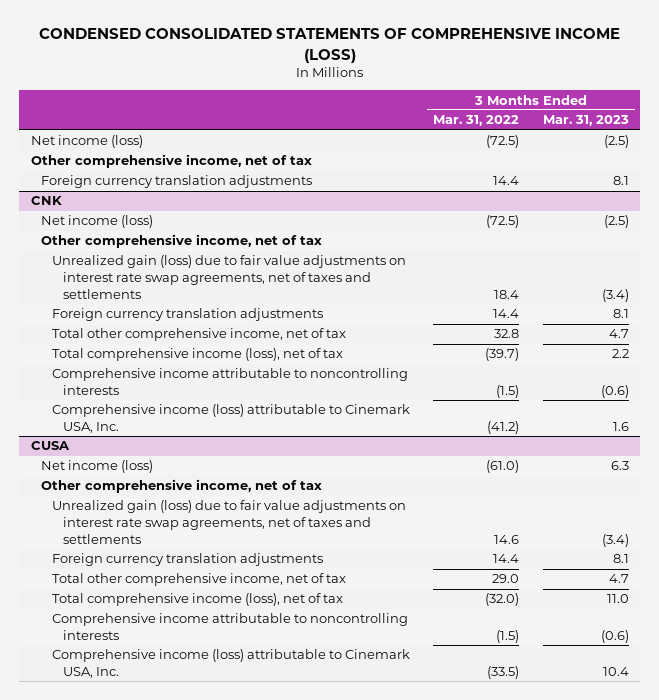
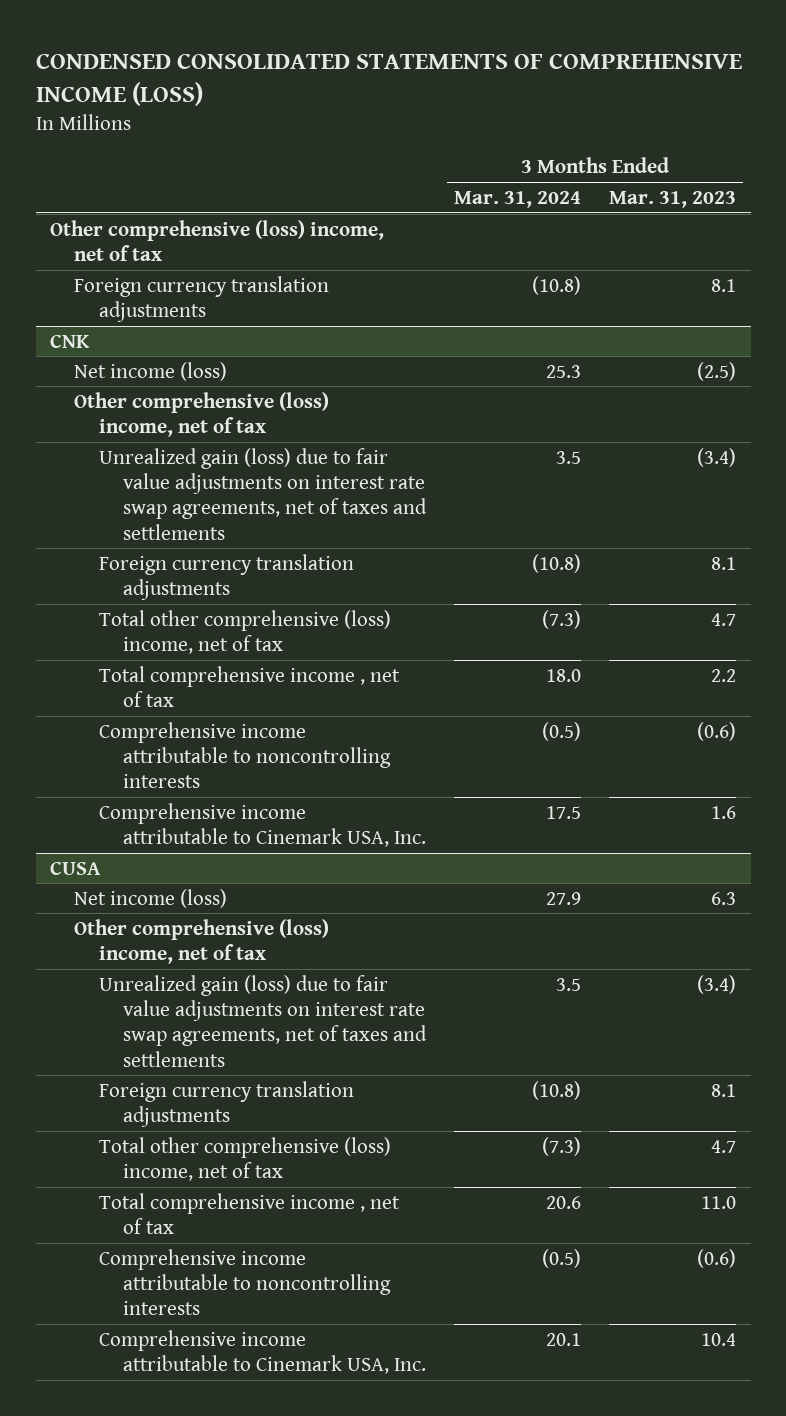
- | 3 Months Ended Mar. 31, 2022 | 3 Months Ended Mar. 31, 2023
+ | 3 Months Ended Mar. 31, 2024 | 3 Months Ended Mar. 31, 2023
- Net income (loss) | (72.5) | (2.5)
- Other comprehensive income, net of tax
+ Other comprehensive (loss) income, net of tax
@ CNK
- Other comprehensive income, net of tax
+ Other comprehensive (loss) income, net of tax
- Total other comprehensive income, net of tax | 32.8 | 4.7
- Total comprehensive income (loss), net of tax | (39.7) | 2.2
+ Total other comprehensive (loss) income, net of tax | (7.3) | 4.7
+ Total comprehensive income , net of tax | 18.0 | 2.2
- Comprehensive income (loss) attributable to Cinemark USA, Inc. | (41.2) | 1.6
+ Comprehensive income attributable to Cinemark USA, Inc. | 17.5 | 1.6
@ CUSA
- Other comprehensive income, net of tax
+ Other comprehensive (loss) income, net of tax
- Total other comprehensive income, net of tax | 29.0 | 4.7
- Total comprehensive income (loss), net of tax | (32.0) | 11.0
+ Total other comprehensive (loss) income, net of tax | (7.3) | 4.7
+ Total comprehensive income , net of tax | 20.6 | 11.0
- Comprehensive income (loss) attributable to Cinemark USA, Inc. | (33.5) | 10.4
+ Comprehensive income attributable to Cinemark USA, Inc. | 20.1 | 10.4

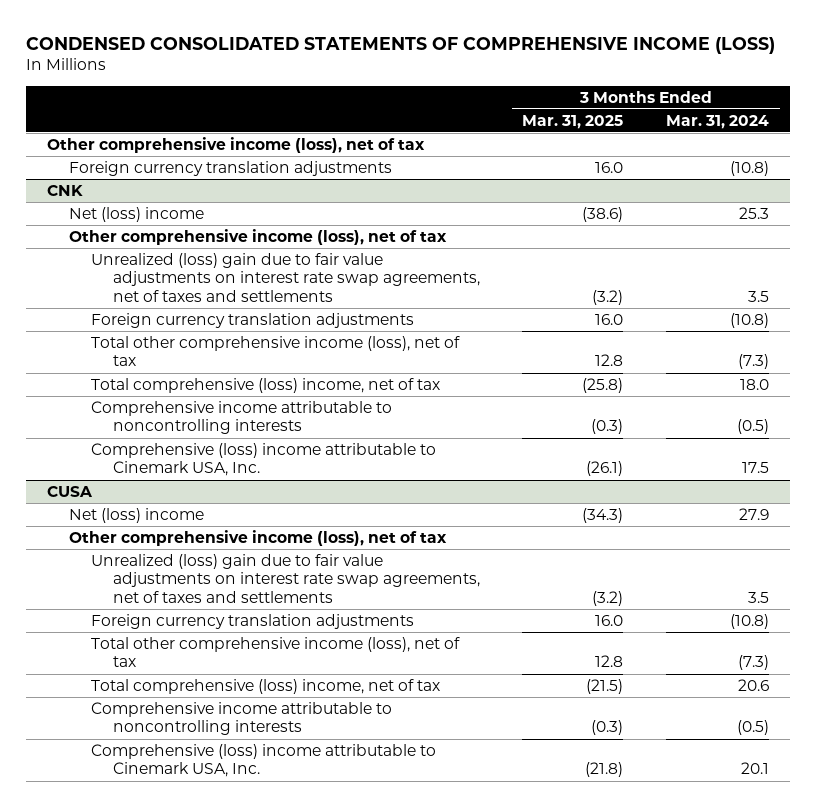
- | 3 Months Ended Mar. 31, 2024 | 3 Months Ended Mar. 31, 2023
+ | 3 Months Ended Mar. 31, 2025 | 3 Months Ended Mar. 31, 2024
- Other comprehensive (loss) income, net of tax
+ Other comprehensive income (loss), net of tax
@ CNK
- Net income (loss) | 25.3 | (2.5)
- Other comprehensive (loss) income, net of tax
- Unrealized gain (loss) due to fair value adjustments on interest rate swap agreements, net of taxes and settlements | 3.5 | (3.4)
+ Net (loss) income | (38.6) | 25.3
+ Other comprehensive income (loss), net of tax
+ Unrealized (loss) gain due to fair value adjustments on interest rate swap agreements, net of taxes and settlements | (3.2) | 3.5
- Total other comprehensive (loss) income, net of tax | (7.3) | 4.7
- Total comprehensive income , net of tax | 18.0 | 2.2
+ Total other comprehensive income (loss), net of tax | 12.8 | (7.3)
+ Total comprehensive (loss) income, net of tax | (25.8) | 18.0
- Comprehensive income attributable to Cinemark USA, Inc. | 17.5 | 1.6
+ Comprehensive (loss) income attributable to Cinemark USA, Inc. | (26.1) | 17.5
@ CUSA
- Net income (loss) | 27.9 | 6.3
- Other comprehensive (loss) income, net of tax
- Unrealized gain (loss) due to fair value adjustments on interest rate swap agreements, net of taxes and settlements | 3.5 | (3.4)
+ Net (loss) income | (34.3) | 27.9
+ Other comprehensive income (loss), net of tax
+ Unrealized (loss) gain due to fair value adjustments on interest rate swap agreements, net of taxes and settlements | (3.2) | 3.5
- Total other comprehensive (loss) income, net of tax | (7.3) | 4.7
- Total comprehensive income , net of tax | 20.6 | 11.0
+ Total other comprehensive income (loss), net of tax | 12.8 | (7.3)
+ Total comprehensive (loss) income, net of tax | (21.5) | 20.6
- Comprehensive income attributable to Cinemark USA, Inc. | 20.1 | 10.4
+ Comprehensive (loss) income attributable to Cinemark USA, Inc. | (21.8) | 20.1

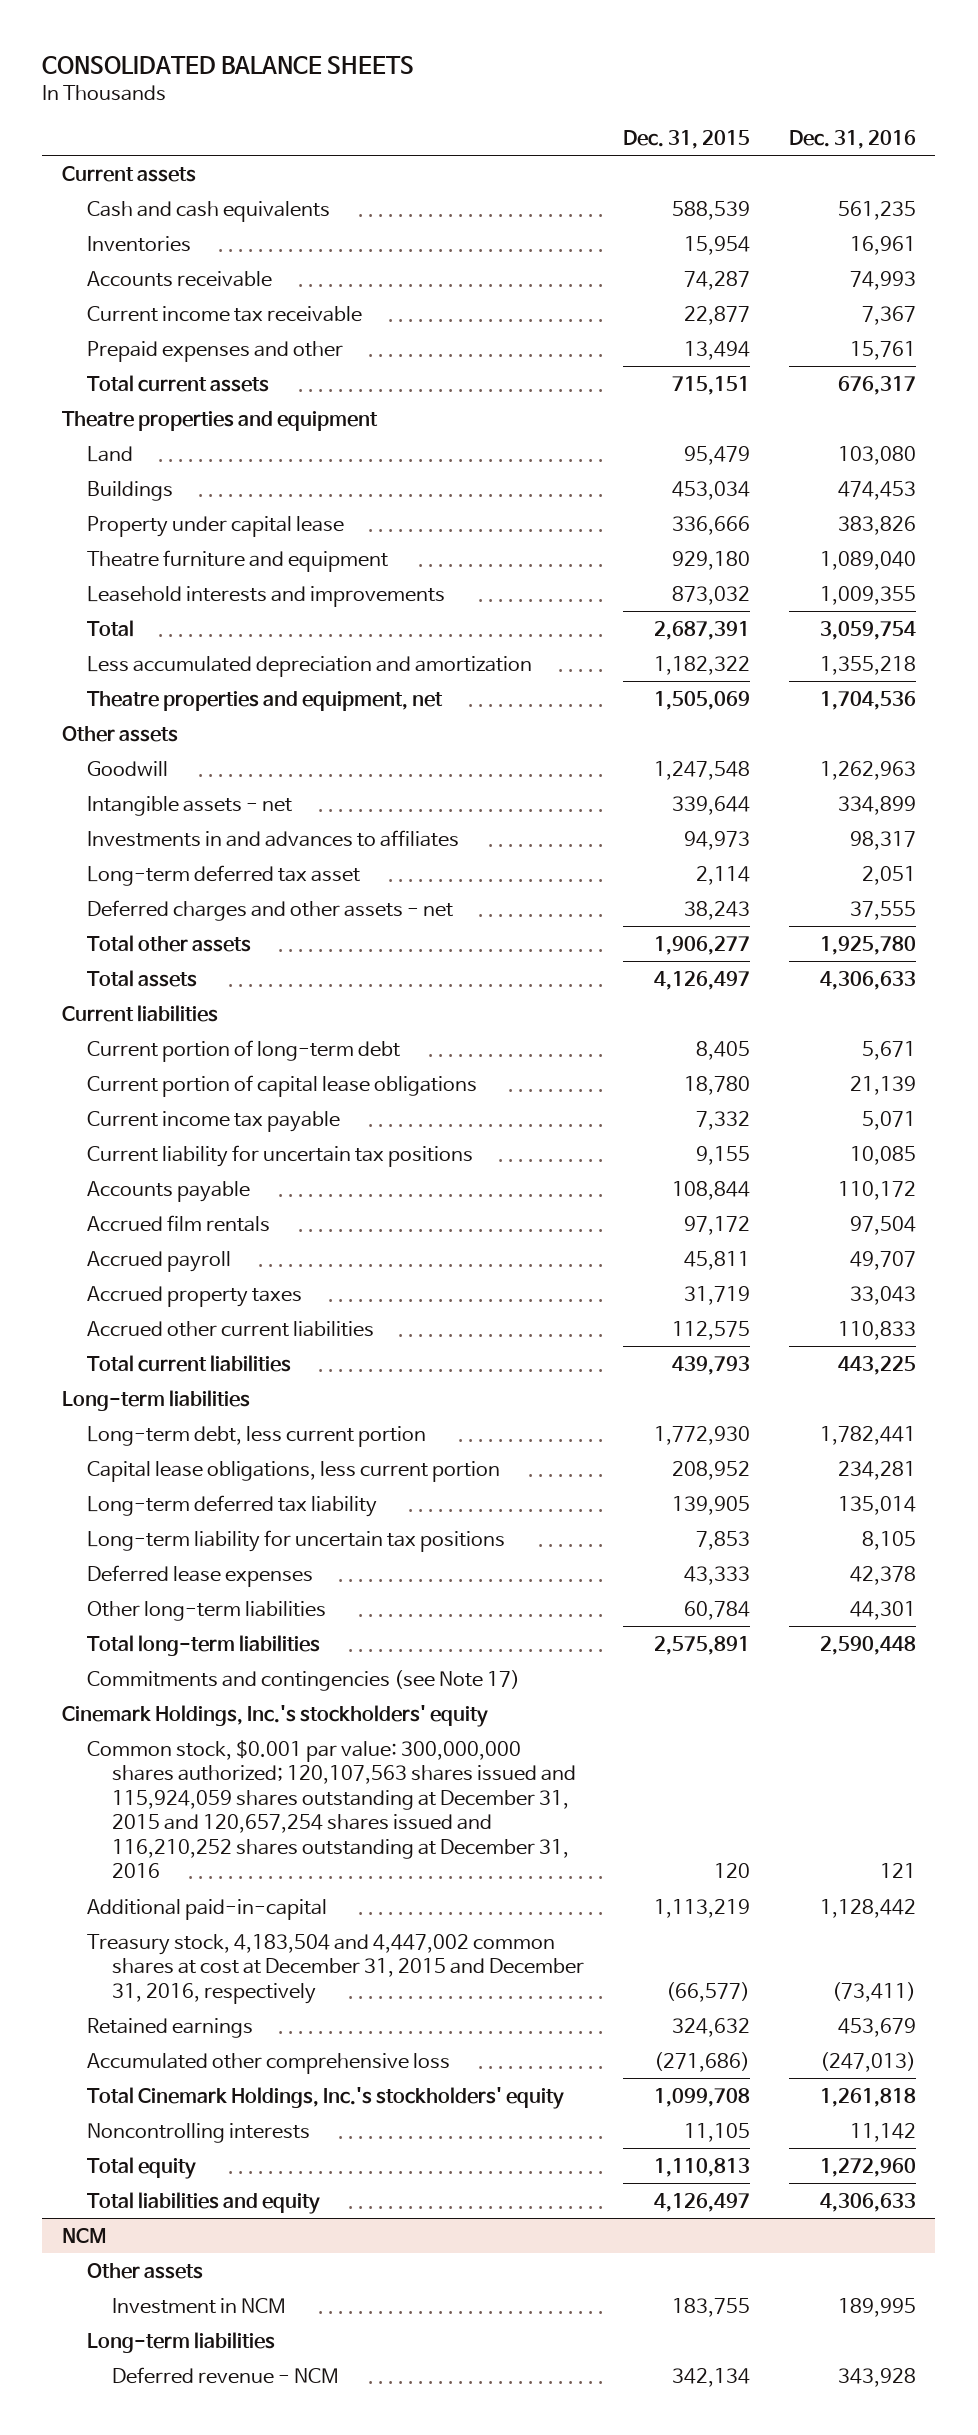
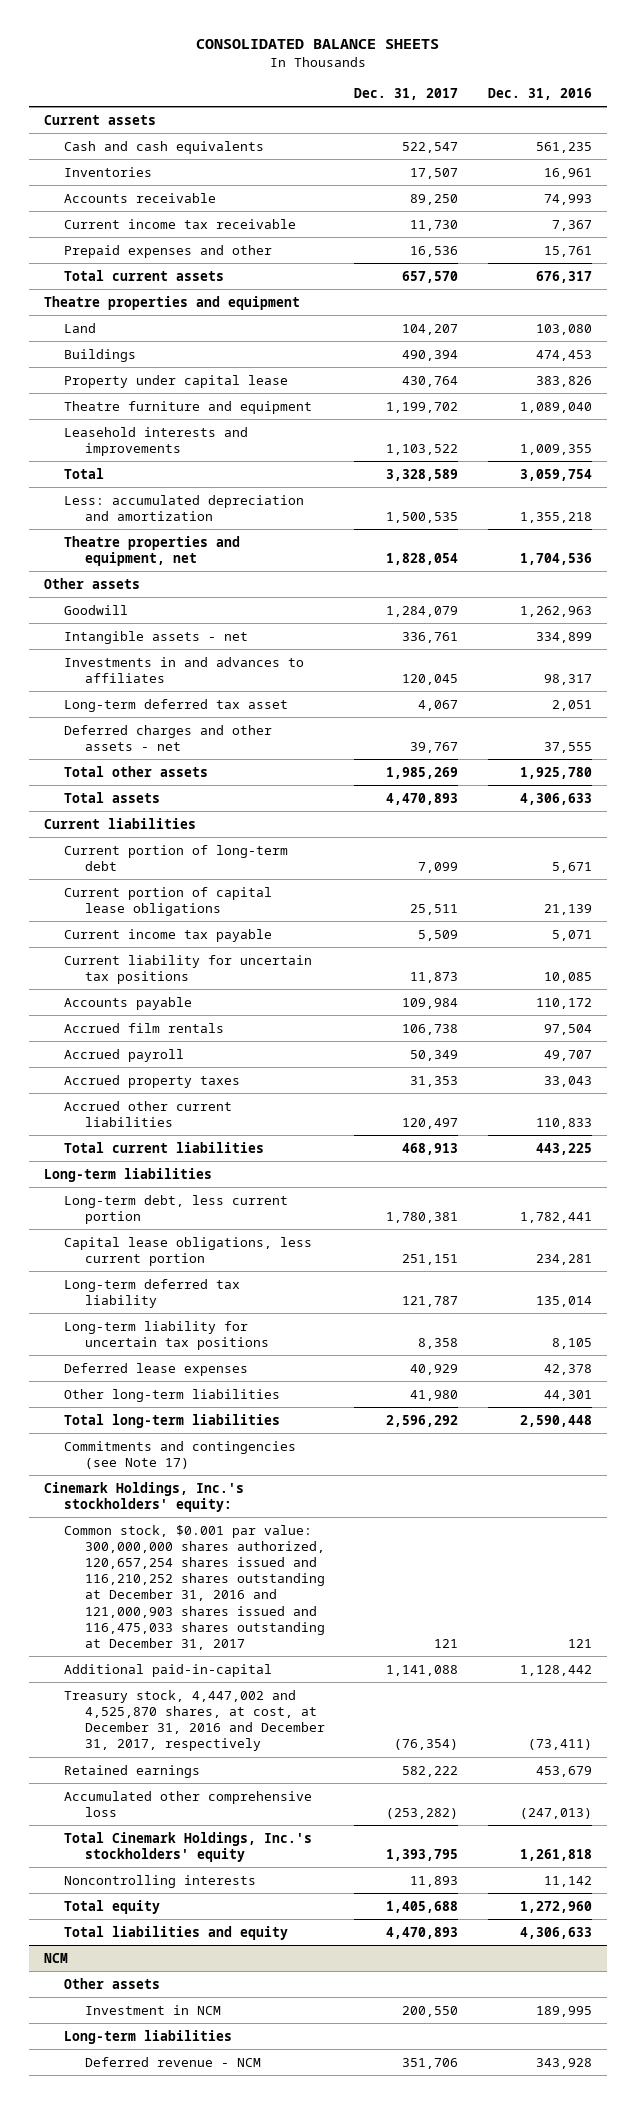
- | Dec. 31, 2015 | Dec. 31, 2016
+ | Dec. 31, 2017 | Dec. 31, 2016
- Less accumulated depreciation and amortization | 1,182,322 | 1,355,218
+ Less: accumulated depreciation and amortization | 1,500,535 | 1,355,218
- Cinemark Holdings, Inc.'s stockholders' equity
- Common stock, $0.001 par value: 300,000,000 shares authorized; 120,107,563 shares issued and 115,924,059 shares outstanding at December 31, 2015 and 120,657,254 shares issued and 116,210,252 shares outstanding at December 31, 2016 | 120 | 121
+ Cinemark Holdings, Inc.'s stockholders' equity:
+ Common stock, $0.001 par value: 300,000,000 shares authorized, 120,657,254 shares issued and 116,210,252 shares outstanding at December 31, 2016 and 121,000,903 shares issued and 116,475,033 shares outstanding at December 31, 2017 | 121 | 121
- Treasury stock, 4,183,504 and 4,447,002 common shares at cost at December 31, 2015 and December 31, 2016, respectively | (66,577) | (73,411)
+ Treasury stock, 4,447,002 and 4,525,870 shares, at cost, at December 31, 2016 and December 31, 2017, respectively | (76,354) | (73,411)

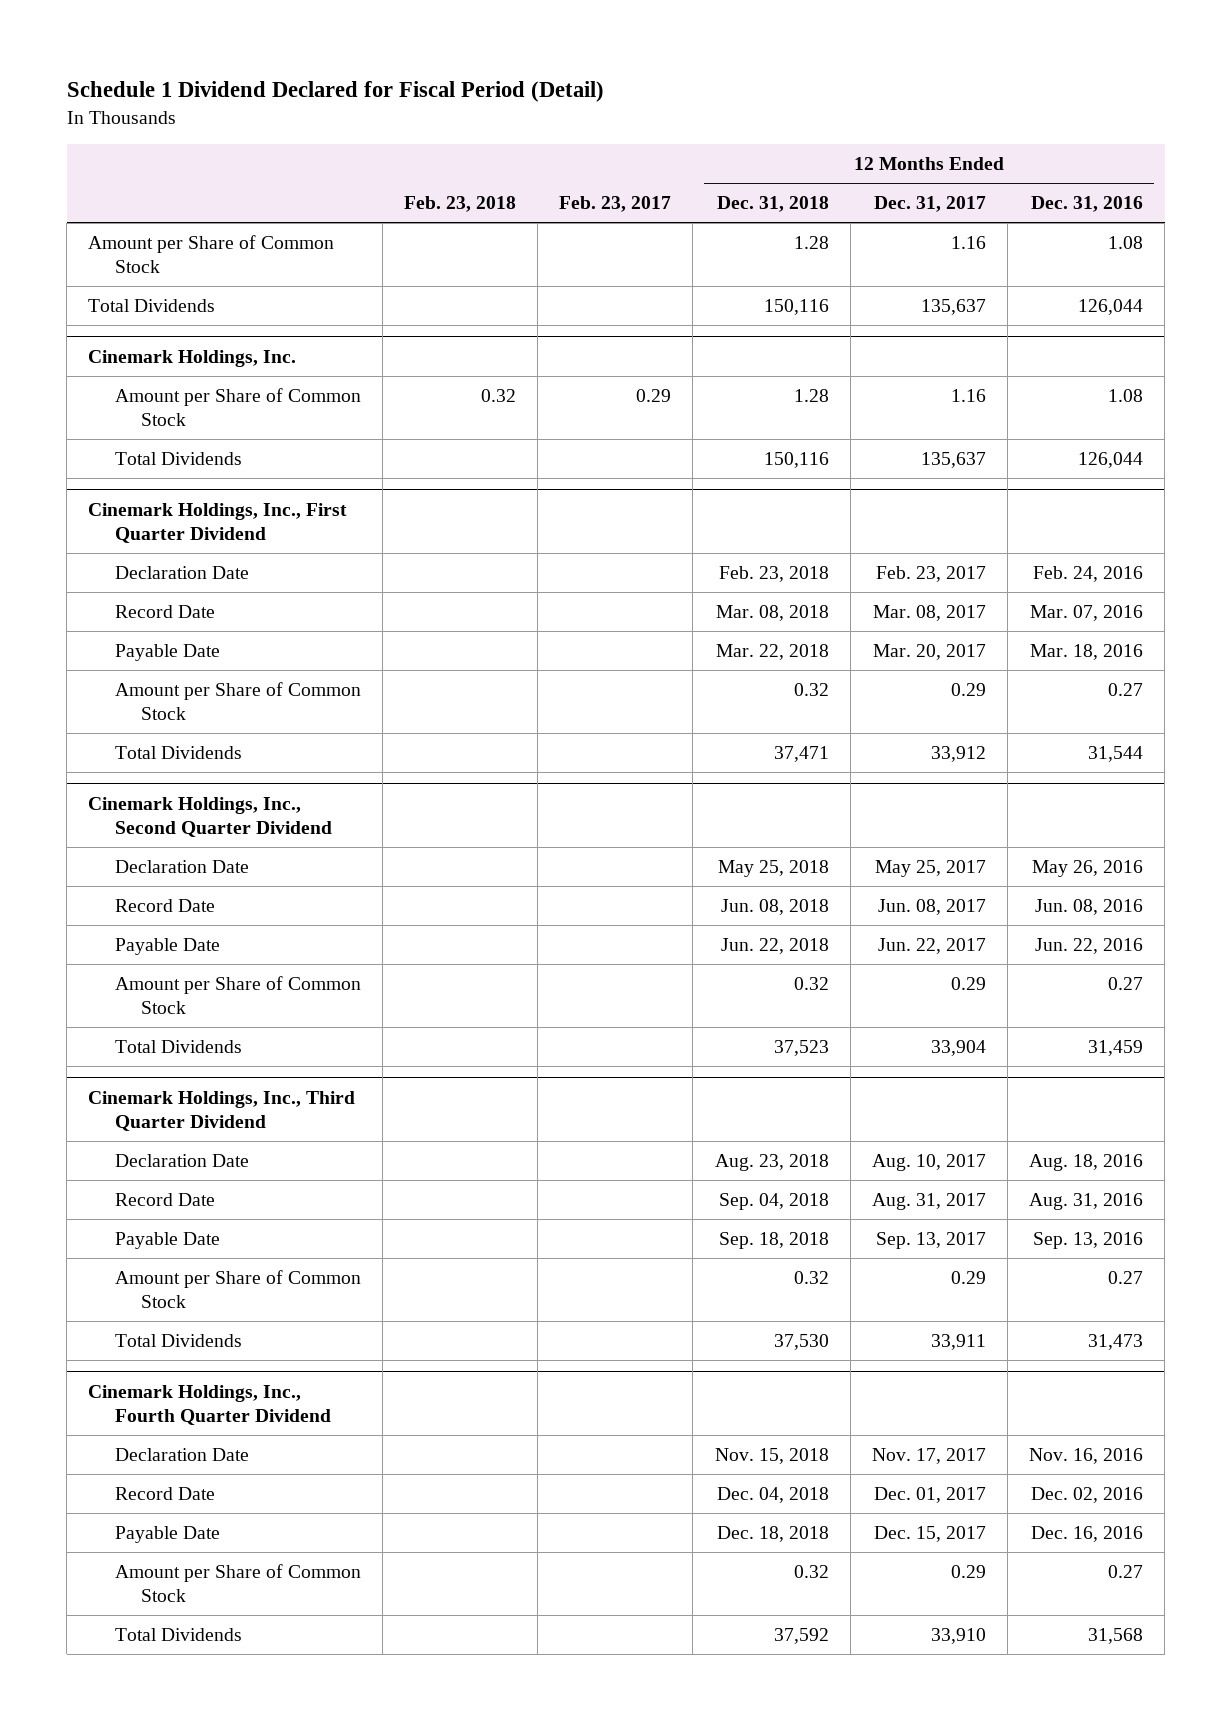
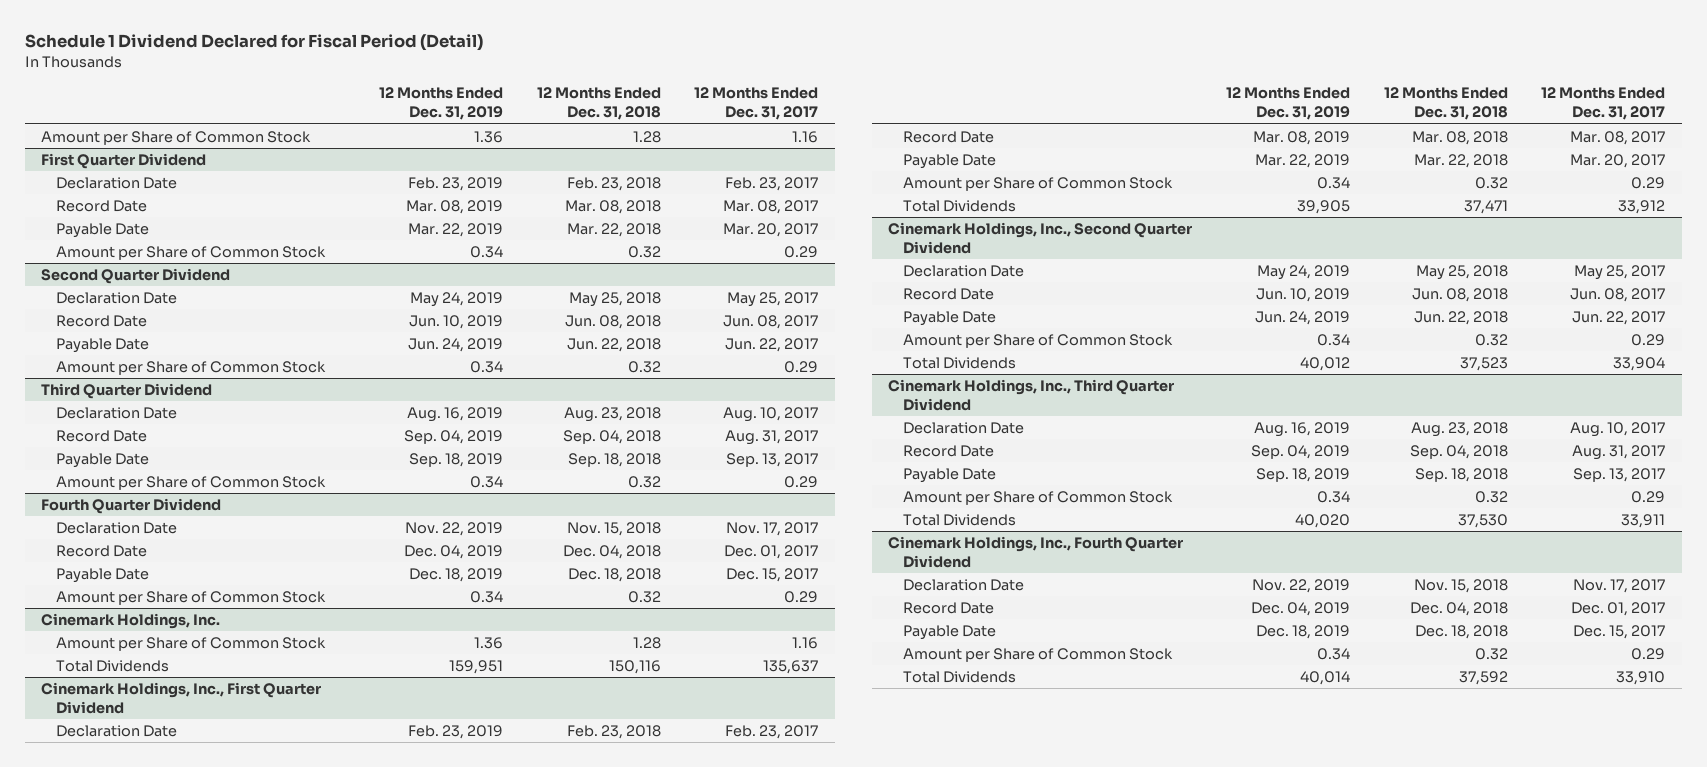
- | Feb. 23, 2018 | Feb. 23, 2017 | 12 Months Ended Dec. 31, 2018 | 12 Months Ended Dec. 31, 2017 | 12 Months Ended Dec. 31, 2016
+ | 12 Months Ended Dec. 31, 2019 | 12 Months Ended Dec. 31, 2018 | 12 Months Ended Dec. 31, 2017
- Total Dividends | | | 150,116 | 135,637 | 126,044
+ First Quarter Dividend
+ Declaration Date | Feb. 23, 2019 | Feb. 23, 2018 | Feb. 23, 2017
+ Record Date | Mar. 08, 2019 | Mar. 08, 2018 | Mar. 08, 2017
+ Payable Date | Mar. 22, 2019 | Mar. 22, 2018 | Mar. 20, 2017
+ Amount per Share of Common Stock | 0.34 | 0.32 | 0.29
+ Second Quarter Dividend
+ Declaration Date | May 24, 2019 | May 25, 2018 | May 25, 2017
+ Record Date | Jun. 10, 2019 | Jun. 08, 2018 | Jun. 08, 2017
+ Payable Date | Jun. 24, 2019 | Jun. 22, 2018 | Jun. 22, 2017
+ Amount per Share of Common Stock | 0.34 | 0.32 | 0.29
+ Third Quarter Dividend
+ Declaration Date | Aug. 16, 2019 | Aug. 23, 2018 | Aug. 10, 2017
+ Record Date | Sep. 04, 2019 | Sep. 04, 2018 | Aug. 31, 2017
+ Payable Date | Sep. 18, 2019 | Sep. 18, 2018 | Sep. 13, 2017
+ Amount per Share of Common Stock | 0.34 | 0.32 | 0.29
+ Fourth Quarter Dividend
+ Declaration Date | Nov. 22, 2019 | Nov. 15, 2018 | Nov. 17, 2017
+ Record Date | Dec. 04, 2019 | Dec. 04, 2018 | Dec. 01, 2017
+ Payable Date | Dec. 18, 2019 | Dec. 18, 2018 | Dec. 15, 2017
+ Amount per Share of Common Stock | 0.34 | 0.32 | 0.29

